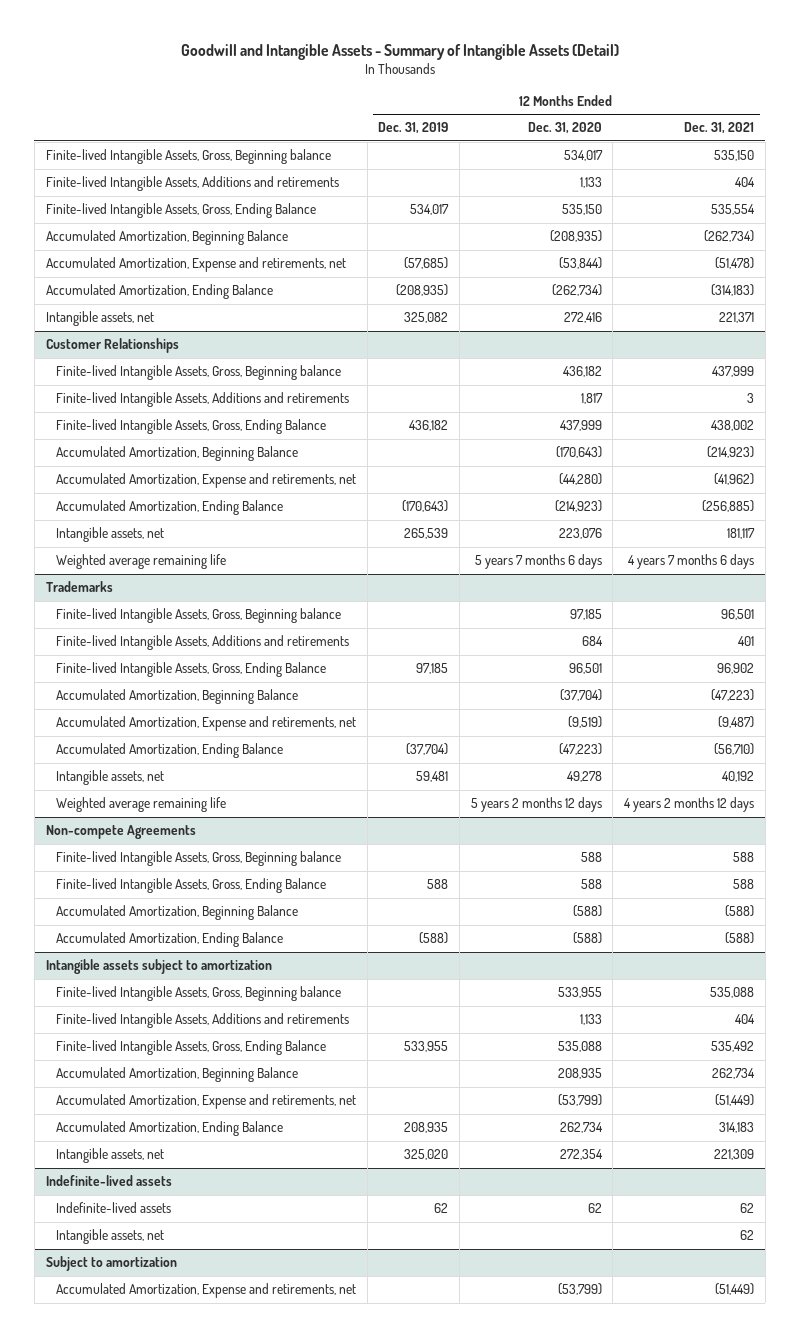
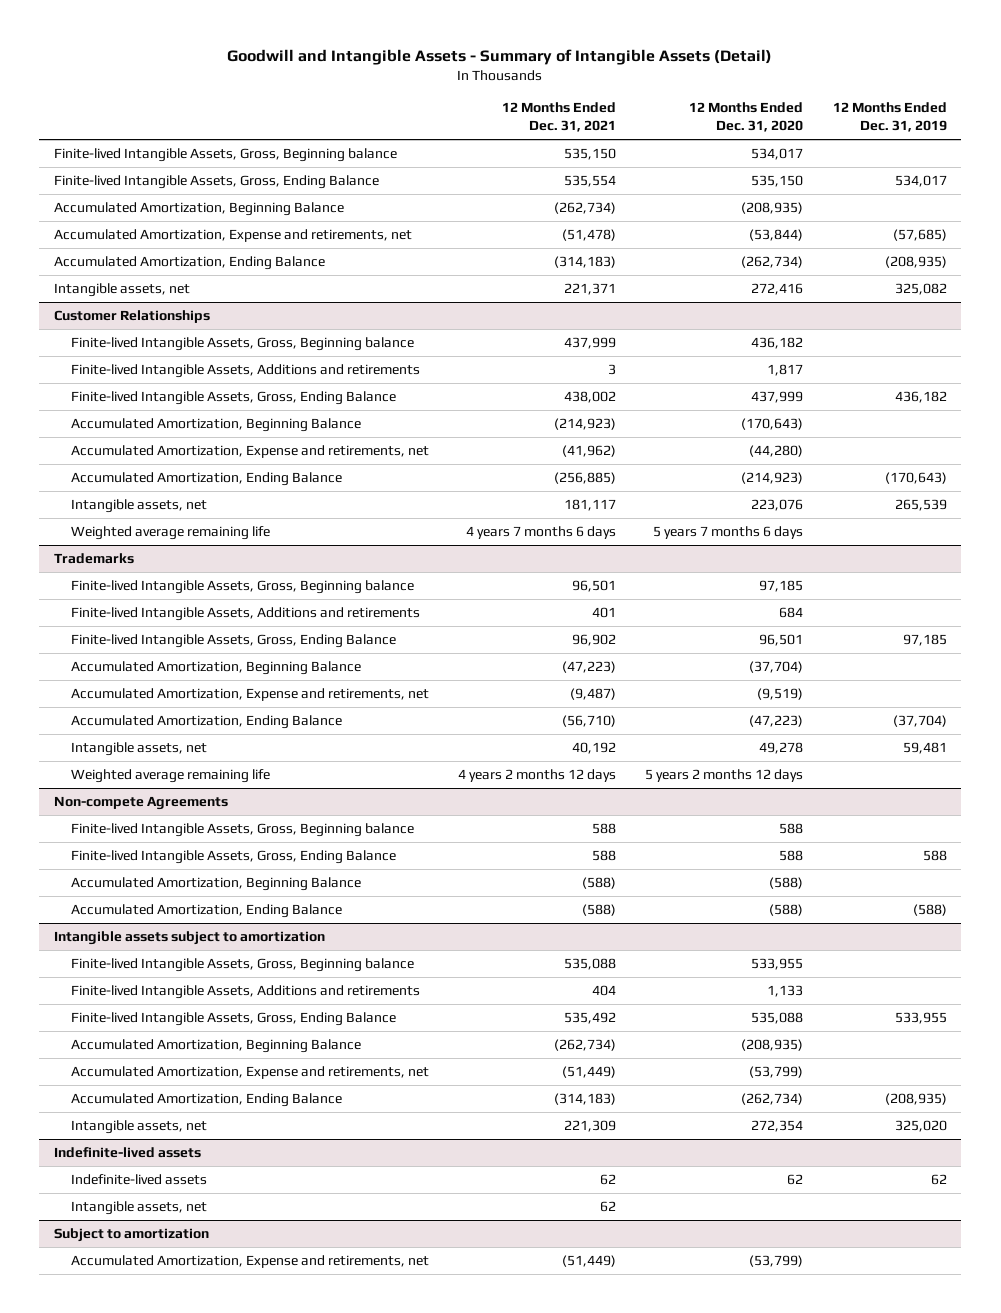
- | 12 Months Ended Dec. 31, 2019 | 12 Months Ended Dec. 31, 2020 | 12 Months Ended Dec. 31, 2021
+ | 12 Months Ended Dec. 31, 2021 | 12 Months Ended Dec. 31, 2020 | 12 Months Ended Dec. 31, 2019
- Finite-lived Intangible Assets, Additions and retirements | | 1,133 | 404
@ Intangible assets subject to amortization
- Accumulated Amortization, Beginning Balance | | 208,935 | 262,734
+ Accumulated Amortization, Beginning Balance | (262,734) | (208,935) |
- Accumulated Amortization, Ending Balance | 208,935 | 262,734 | 314,183
+ Accumulated Amortization, Ending Balance | (314,183) | (262,734) | (208,935)

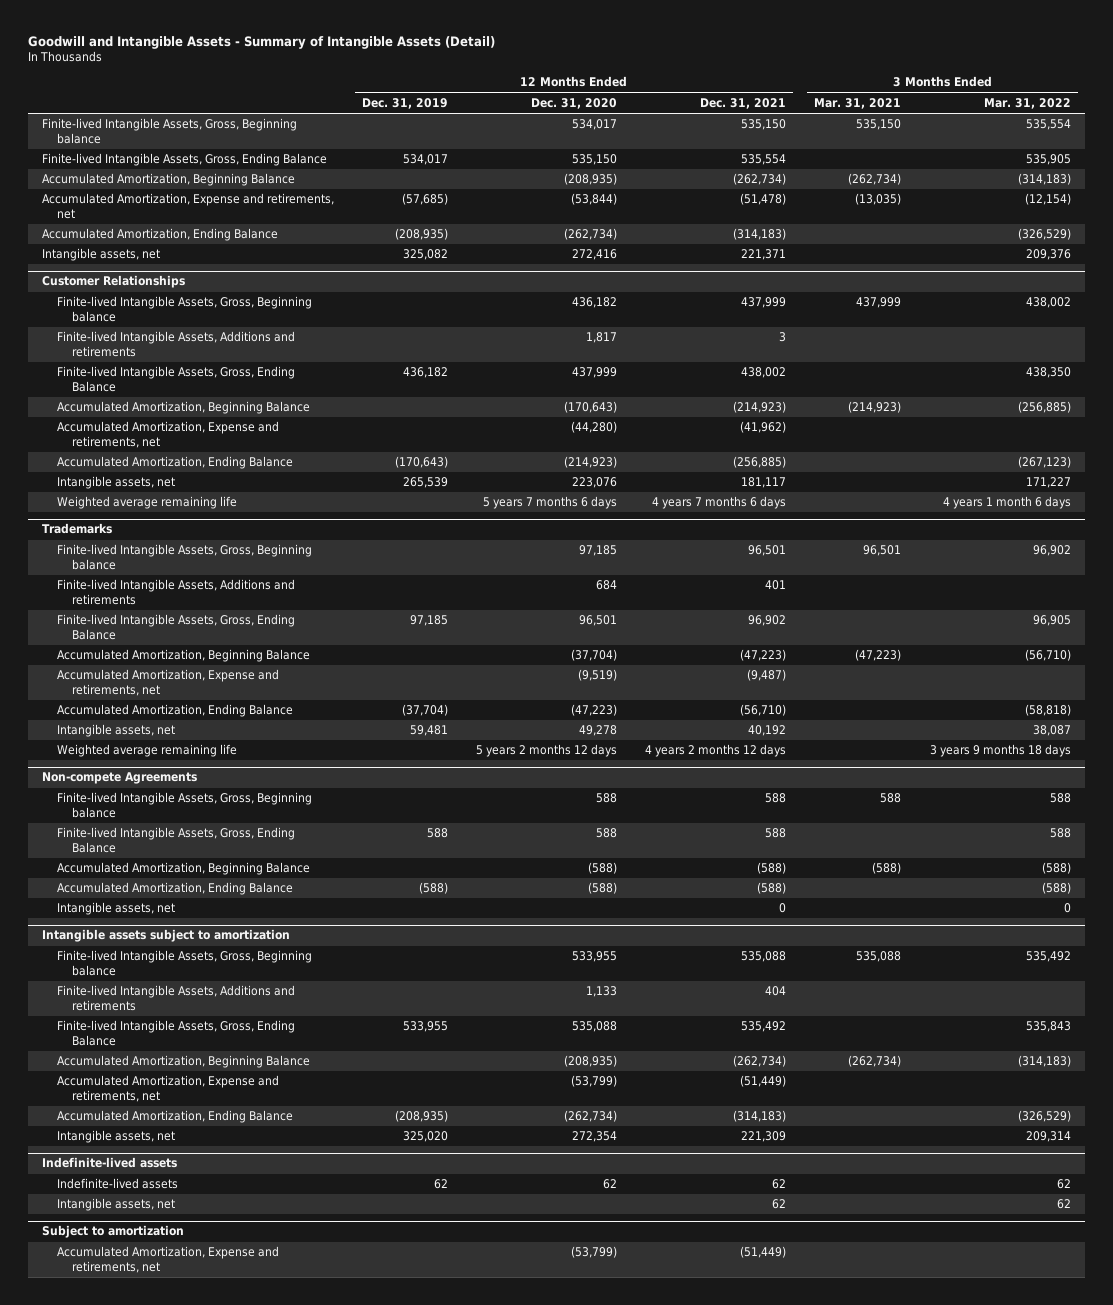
- | 12 Months Ended Dec. 31, 2021 | 12 Months Ended Dec. 31, 2020 | 12 Months Ended Dec. 31, 2019
+ | 12 Months Ended Dec. 31, 2019 | 12 Months Ended Dec. 31, 2020 | 12 Months Ended Dec. 31, 2021 | 3 Months Ended Mar. 31, 2021 | 3 Months Ended Mar. 31, 2022
@ Non-compete Agreements
+ Intangible assets, net | | | 0 | | 0

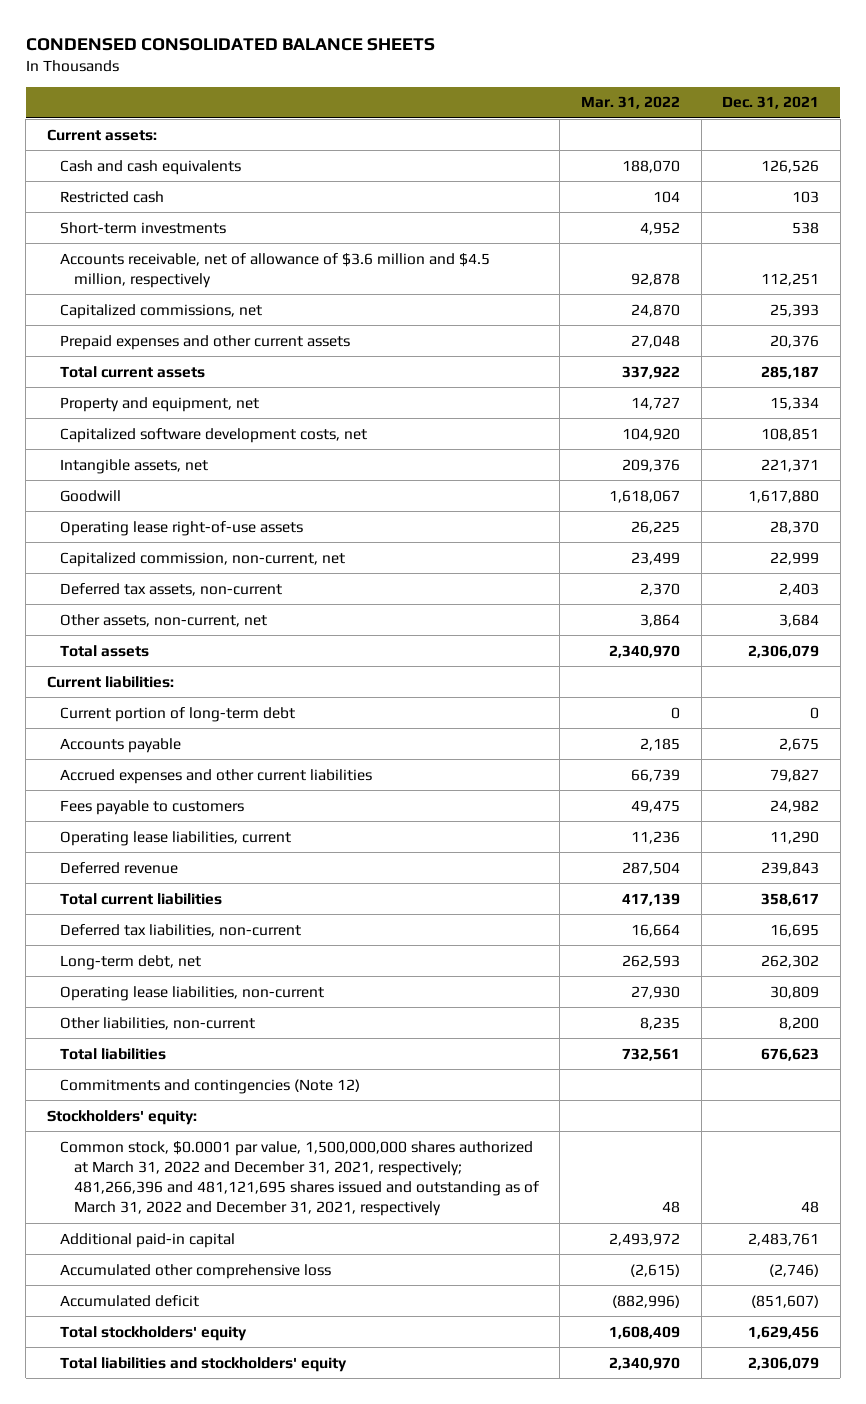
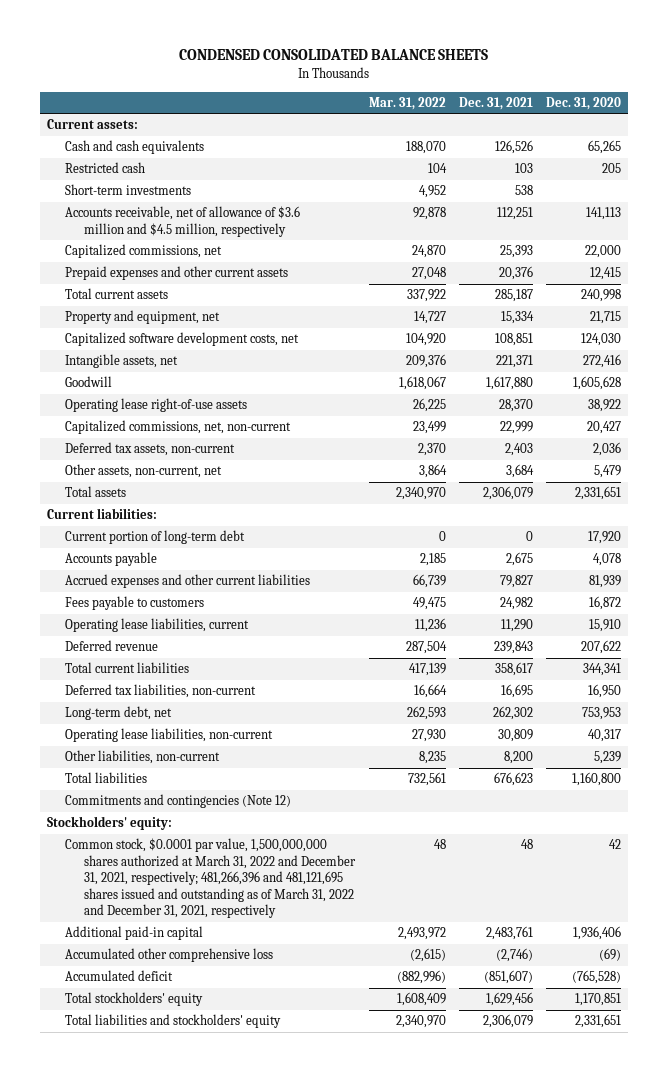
- | Mar. 31, 2022 | Dec. 31, 2021
+ | Mar. 31, 2022 | Dec. 31, 2021 | Dec. 31, 2020
- Capitalized commission, non-current, net | 23,499 | 22,999
+ Capitalized commissions, net, non-current | 23,499 | 22,999 | 20,427

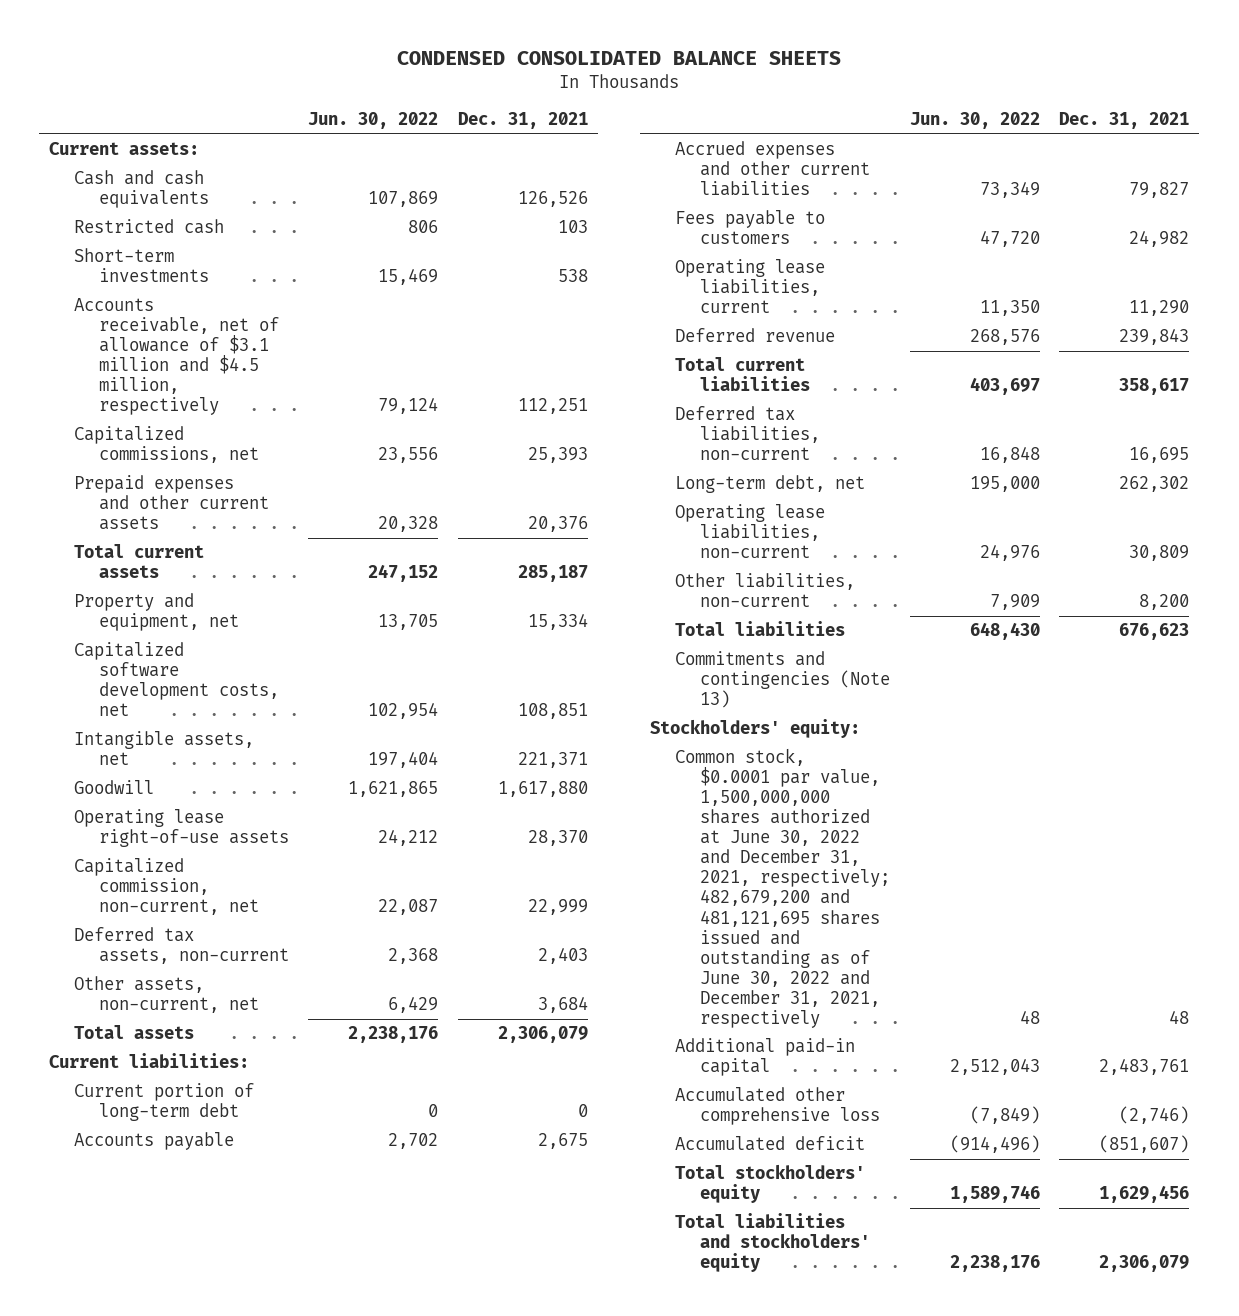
- | Mar. 31, 2022 | Dec. 31, 2021 | Dec. 31, 2020
+ | Jun. 30, 2022 | Dec. 31, 2021
- Accounts receivable, net of allowance of $3.6 million and $4.5 million, respectively | 92,878 | 112,251 | 141,113
+ Accounts receivable, net of allowance of $3.1 million and $4.5 million, respectively | 79,124 | 112,251
- Capitalized commissions, net, non-current | 23,499 | 22,999 | 20,427
+ Capitalized commission, non-current, net | 22,087 | 22,999
- Commitments and contingencies (Note 12)
+ Commitments and contingencies (Note 13)
- Common stock, $0.0001 par value, 1,500,000,000 shares authorized at March 31, 2022 and December 31, 2021, respectively; 481,266,396 and 481,121,695 shares issued and outstanding as of March 31, 2022 and December 31, 2021, respectively | 48 | 48 | 42
+ Common stock, $0.0001 par value, 1,500,000,000 shares authorized at June 30, 2022 and December 31, 2021, respectively; 482,679,200 and 481,121,695 shares issued and outstanding as of June 30, 2022 and December 31, 2021, respectively | 48 | 48

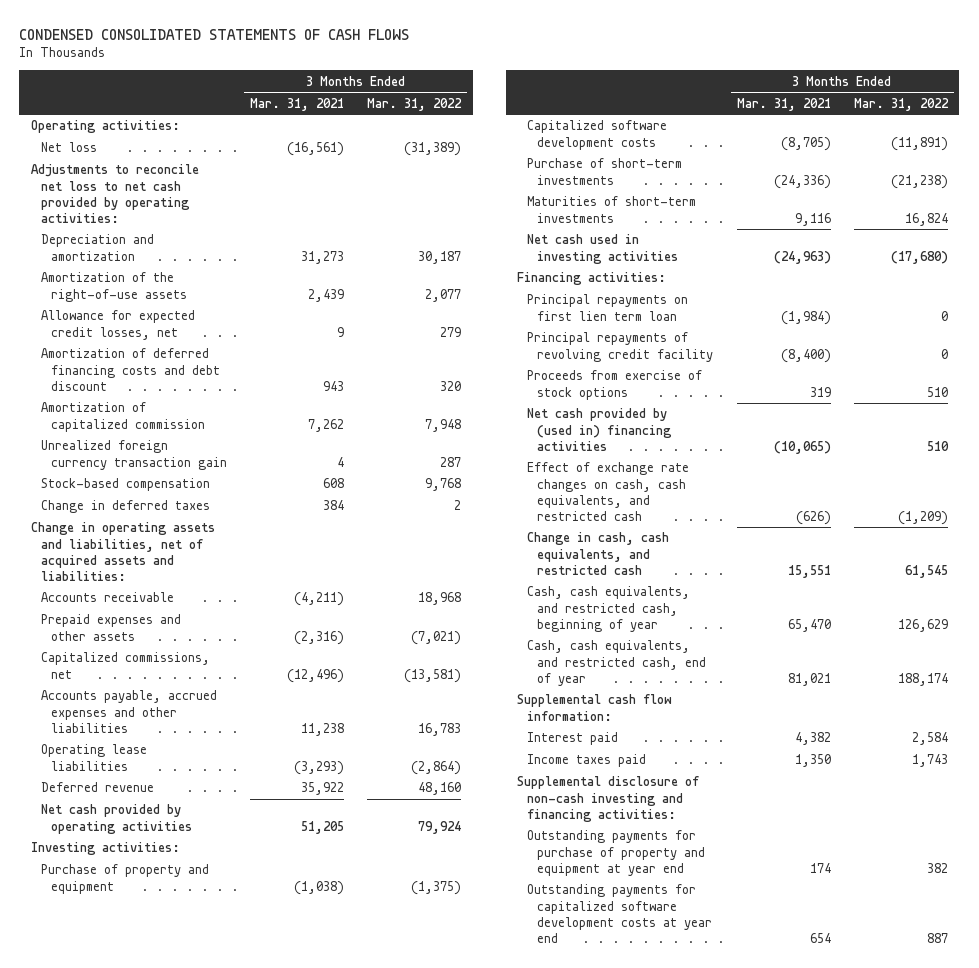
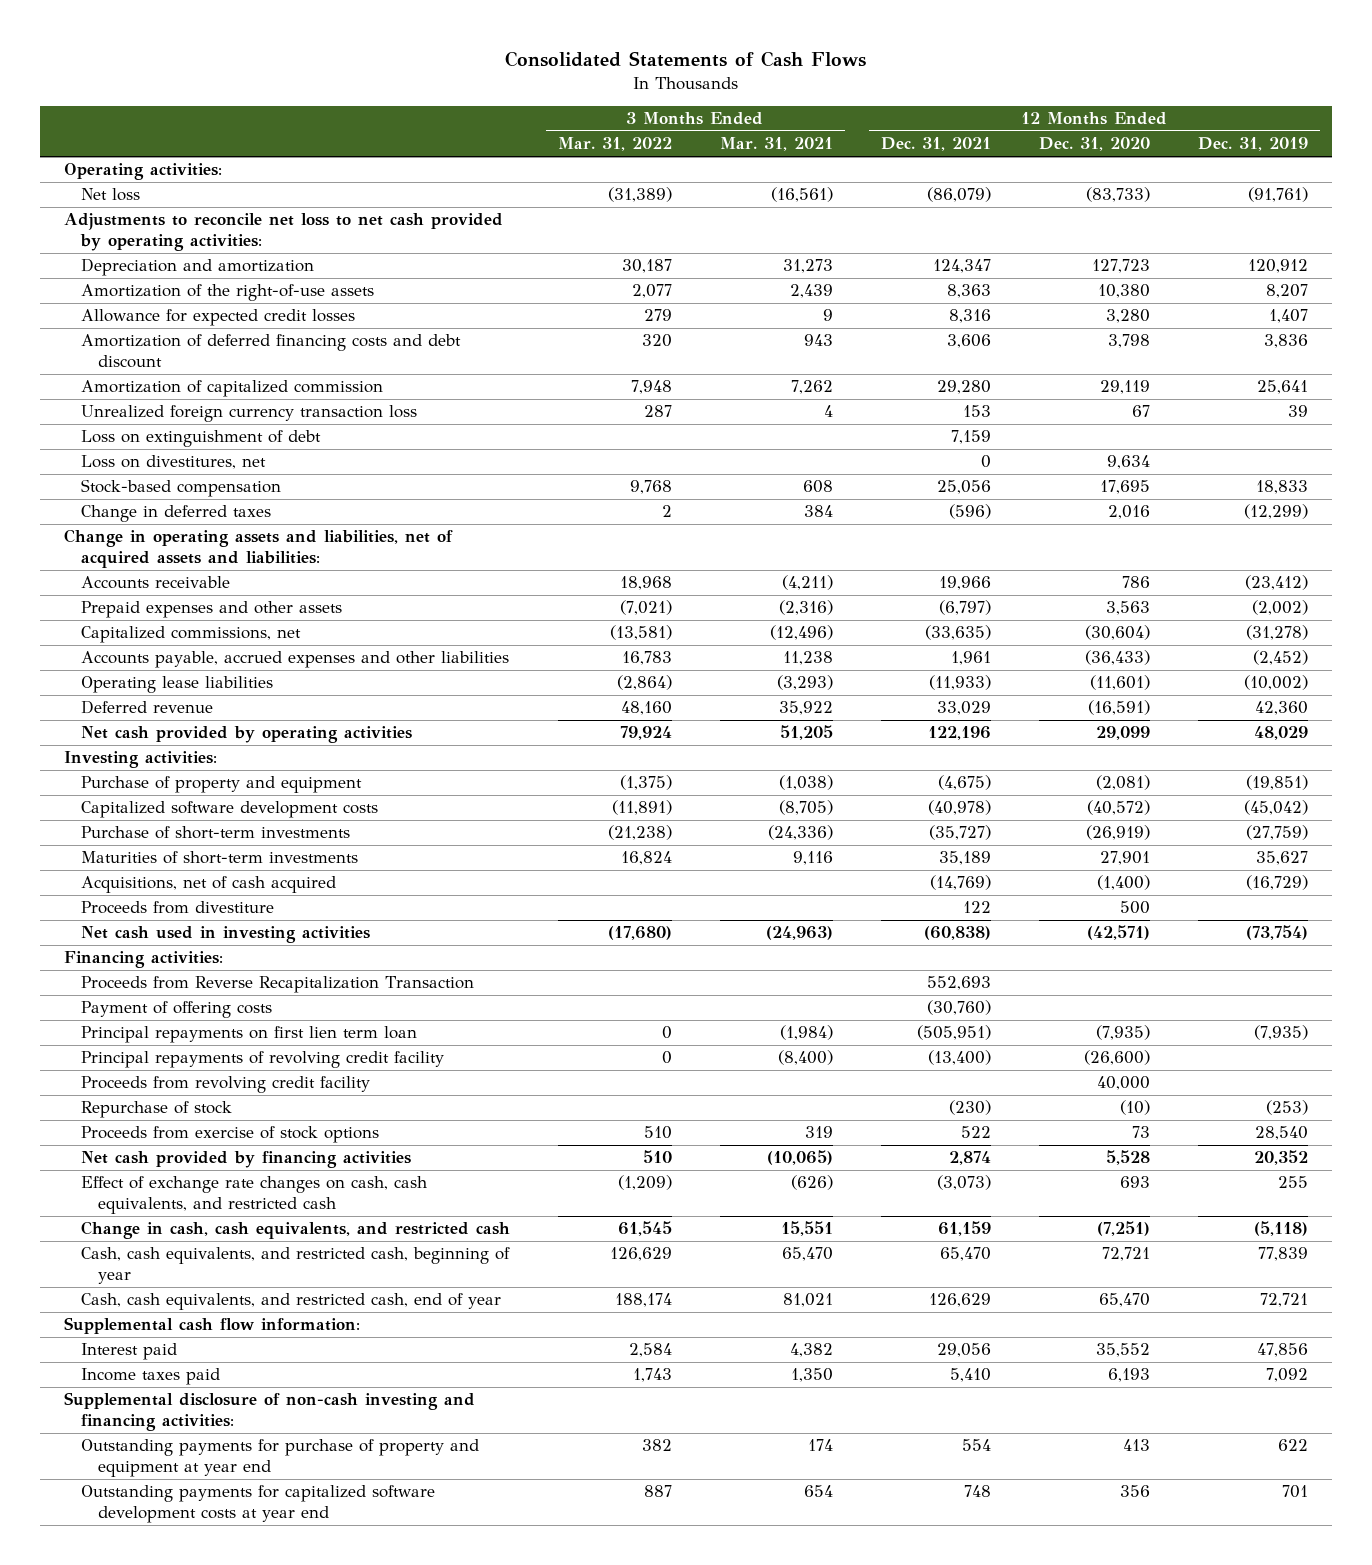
- CONDENSED CONSOLIDATED STATEMENTS OF CASH FLOWS
+ Consolidated Statements of Cash Flows
- | 3 Months Ended Mar. 31, 2021 | 3 Months Ended Mar. 31, 2022
+ | 3 Months Ended Mar. 31, 2022 | 3 Months Ended Mar. 31, 2021 | 12 Months Ended Dec. 31, 2021 | 12 Months Ended Dec. 31, 2020 | 12 Months Ended Dec. 31, 2019
- Allowance for expected credit losses, net | 9 | 279
+ Allowance for expected credit losses | 279 | 9 | 8,316 | 3,280 | 1,407
- Unrealized foreign currency transaction gain | 4 | 287
+ Unrealized foreign currency transaction loss | 287 | 4 | 153 | 67 | 39
+ Loss on extinguishment of debt | | | 7,159 | |
+ Loss on divestitures, net | | | 0 | 9,634 |
+ Acquisitions, net of cash acquired | | | (14,769) | (1,400) | (16,729)
+ Proceeds from divestiture | | | 122 | 500 |
+ Proceeds from Reverse Recapitalization Transaction | | | 552,693 | |
+ Payment of offering costs | | | (30,760) | |
+ Proceeds from revolving credit facility | | | | 40,000 |
+ Repurchase of stock | | | (230) | (10) | (253)
- Net cash provided by (used in) financing activities | (10,065) | 510
+ Net cash provided by financing activities | 510 | (10,065) | 2,874 | 5,528 | 20,352

